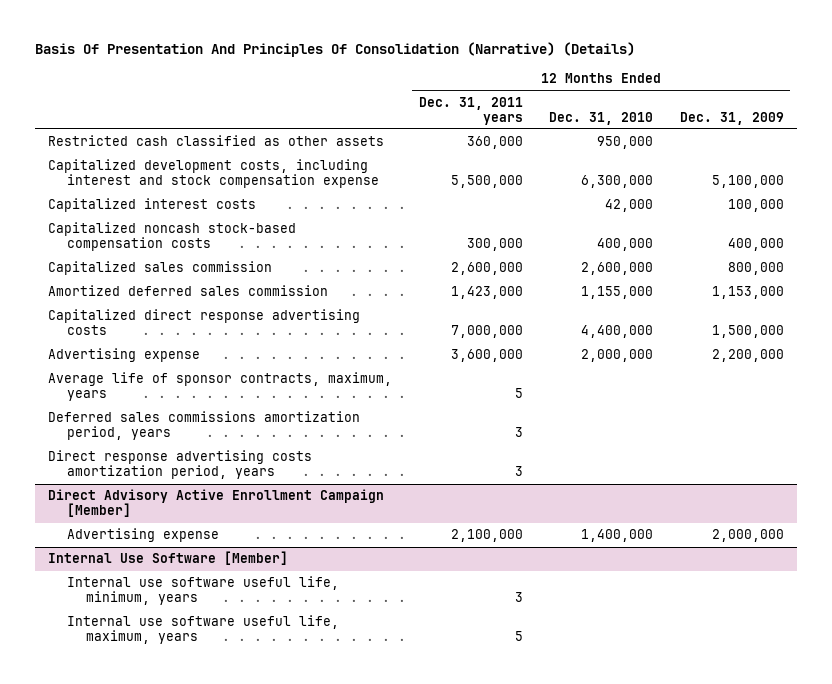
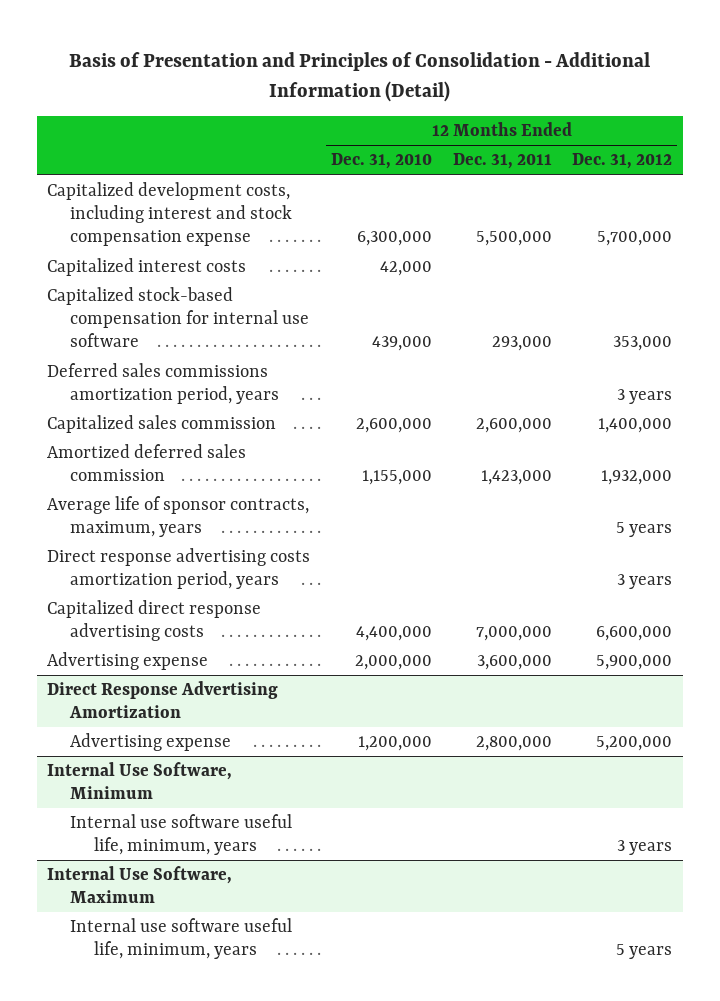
- Basis Of Presentation And Principles Of Consolidation (Narrative) (Details)
+ Basis of Presentation and Principles of Consolidation - Additional Information (Detail)
- | 12 Months Ended Dec. 31, 2011 years | 12 Months Ended Dec. 31, 2010 | 12 Months Ended Dec. 31, 2009
+ | 12 Months Ended Dec. 31, 2010 | 12 Months Ended Dec. 31, 2011 | 12 Months Ended Dec. 31, 2012
- Restricted cash classified as other assets | 360,000 | 950,000 |
- Capitalized noncash stock-based compensation costs | 300,000 | 400,000 | 400,000
+ Capitalized stock-based compensation for internal use software | 439,000 | 293,000 | 353,000
moved up: Deferred sales commissions amortization period, years | | | 3 years
- Direct Advisory Active Enrollment Campaign [Member]
- Advertising expense | 2,100,000 | 1,400,000 | 2,000,000
- Internal Use Software [Member]
moved down: Capitalized direct response advertising costs | 4,400,000 | 7,000,000 | 6,600,000
moved down: Advertising expense | 2,000,000 | 3,600,000 | 5,900,000
+ Direct Response Advertising Amortization
+ Advertising expense | 1,200,000 | 2,800,000 | 5,200,000
+ Internal Use Software, Minimum
- Internal use software useful life, maximum, years | 5 | |
+ Internal Use Software, Maximum
+ Internal use software useful life, minimum, years | | | 5 years

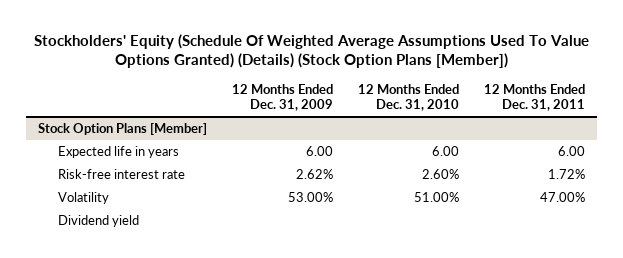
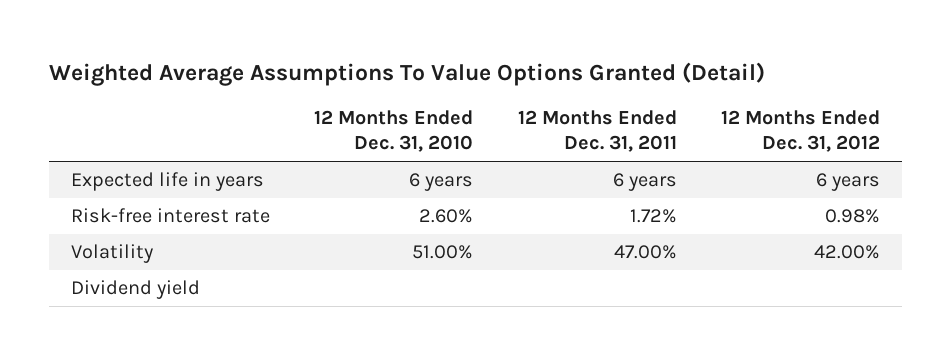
- Stockholders' Equity (Schedule Of Weighted Average Assumptions Used To Value Options Granted) (Details) (Stock Option Plans [Member])
+ Weighted Average Assumptions To Value Options Granted (Detail)
- | 12 Months Ended Dec. 31, 2009 | 12 Months Ended Dec. 31, 2010 | 12 Months Ended Dec. 31, 2011
+ | 12 Months Ended Dec. 31, 2010 | 12 Months Ended Dec. 31, 2011 | 12 Months Ended Dec. 31, 2012
- Stock Option Plans [Member]
- Expected life in years | 6.00 | 6.00 | 6.00
+ Expected life in years | 6 years | 6 years | 6 years

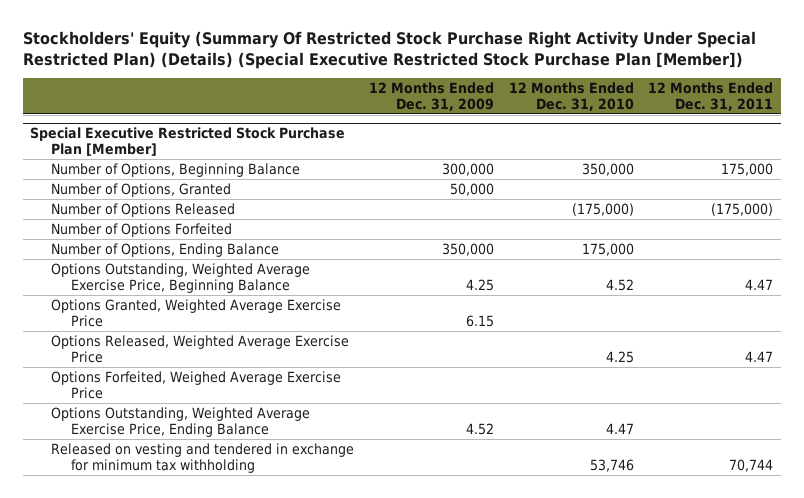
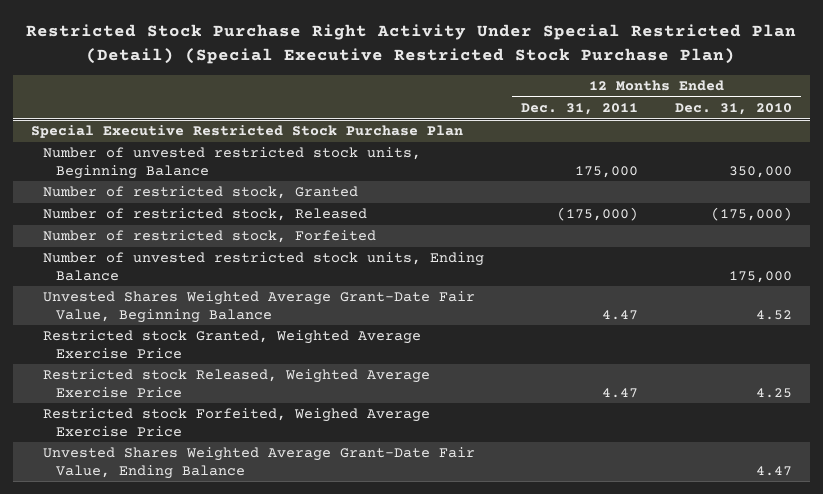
- Stockholders' Equity (Summary Of Restricted Stock Purchase Right Activity Under Special Restricted Plan) (Details) (Special Executive Restricted Stock Purchase Plan [Member])
+ Restricted Stock Purchase Right Activity Under Special Restricted Plan (Detail) (Special Executive Restricted Stock Purchase Plan)
- | 12 Months Ended Dec. 31, 2009 | 12 Months Ended Dec. 31, 2010 | 12 Months Ended Dec. 31, 2011
+ | 12 Months Ended Dec. 31, 2011 | 12 Months Ended Dec. 31, 2010
- Special Executive Restricted Stock Purchase Plan [Member]
- Number of Options, Beginning Balance | 300,000 | 350,000 | 175,000
- Number of Options, Granted | 50,000 | |
- Number of Options Released | | (175,000) | (175,000)
- Number of Options Forfeited
- Number of Options, Ending Balance | 350,000 | 175,000 |
- Options Outstanding, Weighted Average Exercise Price, Beginning Balance | 4.25 | 4.52 | 4.47
- Options Granted, Weighted Average Exercise Price | 6.15 | |
- Options Released, Weighted Average Exercise Price | | 4.25 | 4.47
- Options Forfeited, Weighed Average Exercise Price
- Options Outstanding, Weighted Average Exercise Price, Ending Balance | 4.52 | 4.47 |
- Released on vesting and tendered in exchange for minimum tax withholding | | 53,746 | 70,744
+ Special Executive Restricted Stock Purchase Plan
+ Number of unvested restricted stock units, Beginning Balance | 175,000 | 350,000
+ Number of restricted stock, Granted
+ Number of restricted stock, Released | (175,000) | (175,000)
+ Number of restricted stock, Forfeited
+ Number of unvested restricted stock units, Ending Balance | | 175,000
+ Unvested Shares Weighted Average Grant-Date Fair Value, Beginning Balance | 4.47 | 4.52
+ Restricted stock Granted, Weighted Average Exercise Price
+ Restricted stock Released, Weighted Average Exercise Price | 4.47 | 4.25
+ Restricted stock Forfeited, Weighed Average Exercise Price
+ Unvested Shares Weighted Average Grant-Date Fair Value, Ending Balance | | 4.47

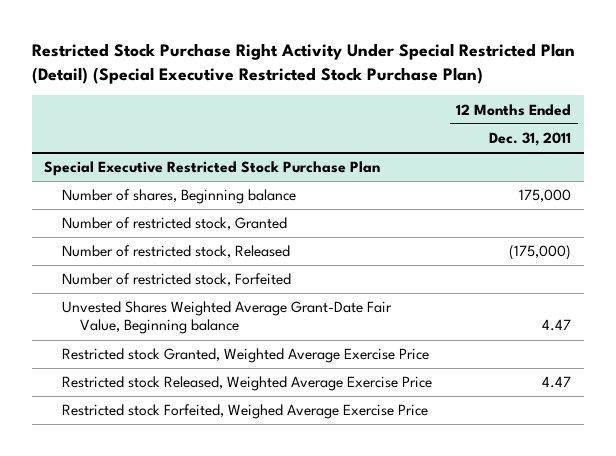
- | 12 Months Ended Dec. 31, 2011 | 12 Months Ended Dec. 31, 2010
+ | 12 Months Ended Dec. 31, 2011
@ Special Executive Restricted Stock Purchase Plan
- Number of unvested restricted stock units, Beginning Balance | 175,000 | 350,000
+ Number of shares, Beginning balance | 175,000
- Number of unvested restricted stock units, Ending Balance | | 175,000
- Unvested Shares Weighted Average Grant-Date Fair Value, Beginning Balance | 4.47 | 4.52
+ Unvested Shares Weighted Average Grant-Date Fair Value, Beginning balance | 4.47
- Unvested Shares Weighted Average Grant-Date Fair Value, Ending Balance | | 4.47

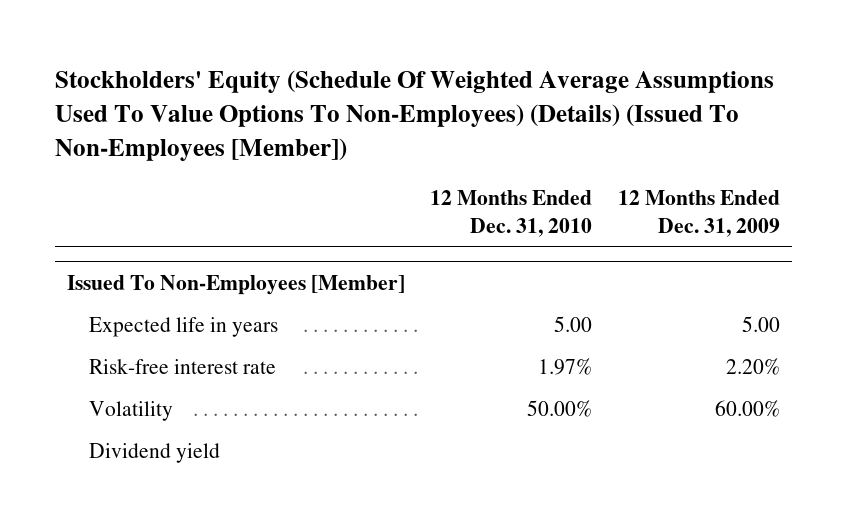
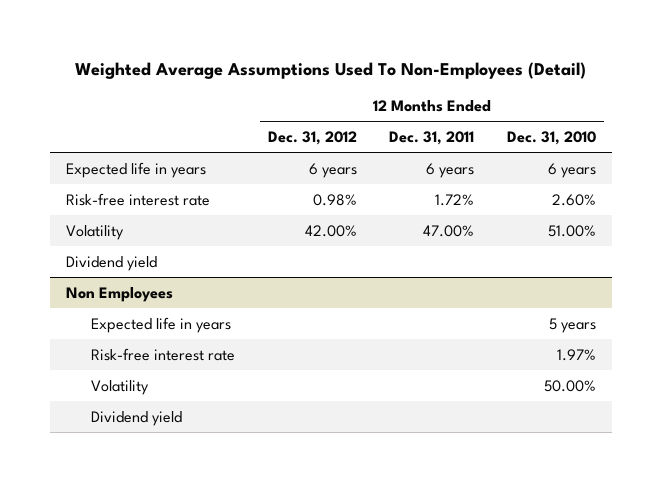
- Stockholders' Equity (Schedule Of Weighted Average Assumptions Used To Value Options To Non-Employees) (Details) (Issued To Non-Employees [Member])
+ Weighted Average Assumptions Used To Non-Employees (Detail)
- | 12 Months Ended Dec. 31, 2010 | 12 Months Ended Dec. 31, 2009
+ | 12 Months Ended Dec. 31, 2012 | 12 Months Ended Dec. 31, 2011 | 12 Months Ended Dec. 31, 2010
- Issued To Non-Employees [Member]
- Expected life in years | 5.00 | 5.00
+ Expected life in years | 6 years | 6 years | 6 years
+ Risk-free interest rate | 0.98% | 1.72% | 2.60%
+ Volatility | 42.00% | 47.00% | 51.00%
+ Dividend yield
+ Non Employees
+ Expected life in years | | | 5 years

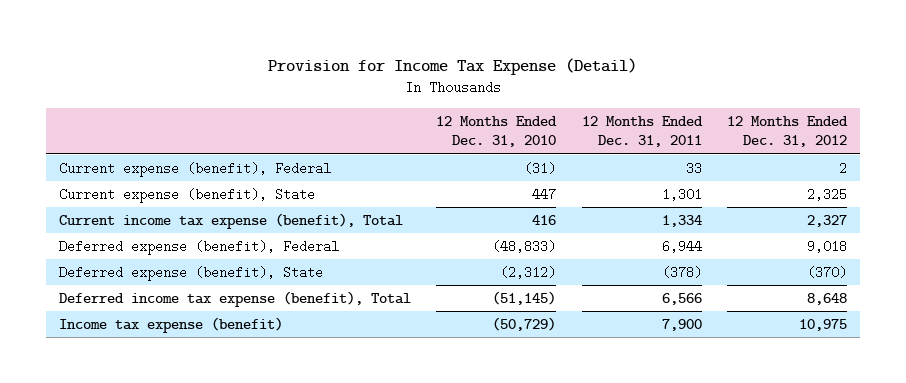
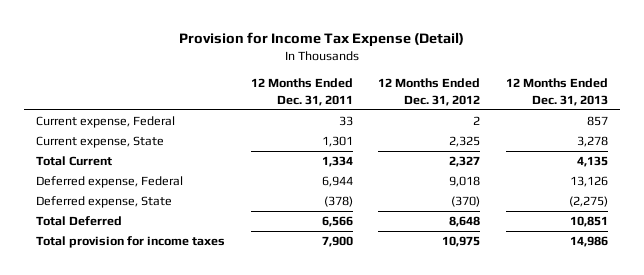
- | 12 Months Ended Dec. 31, 2010 | 12 Months Ended Dec. 31, 2011 | 12 Months Ended Dec. 31, 2012
+ | 12 Months Ended Dec. 31, 2011 | 12 Months Ended Dec. 31, 2012 | 12 Months Ended Dec. 31, 2013
- Current expense (benefit), Federal | (31) | 33 | 2
- Current expense (benefit), State | 447 | 1,301 | 2,325
- Current income tax expense (benefit), Total | 416 | 1,334 | 2,327
- Deferred expense (benefit), Federal | (48,833) | 6,944 | 9,018
- Deferred expense (benefit), State | (2,312) | (378) | (370)
- Deferred income tax expense (benefit), Total | (51,145) | 6,566 | 8,648
- Income tax expense (benefit) | (50,729) | 7,900 | 10,975
+ Current expense, Federal | 33 | 2 | 857
+ Current expense, State | 1,301 | 2,325 | 3,278
+ Total Current | 1,334 | 2,327 | 4,135
+ Deferred expense, Federal | 6,944 | 9,018 | 13,126
+ Deferred expense, State | (378) | (370) | (2,275)
+ Total Deferred | 6,566 | 8,648 | 10,851
+ Total provision for income taxes | 7,900 | 10,975 | 14,986

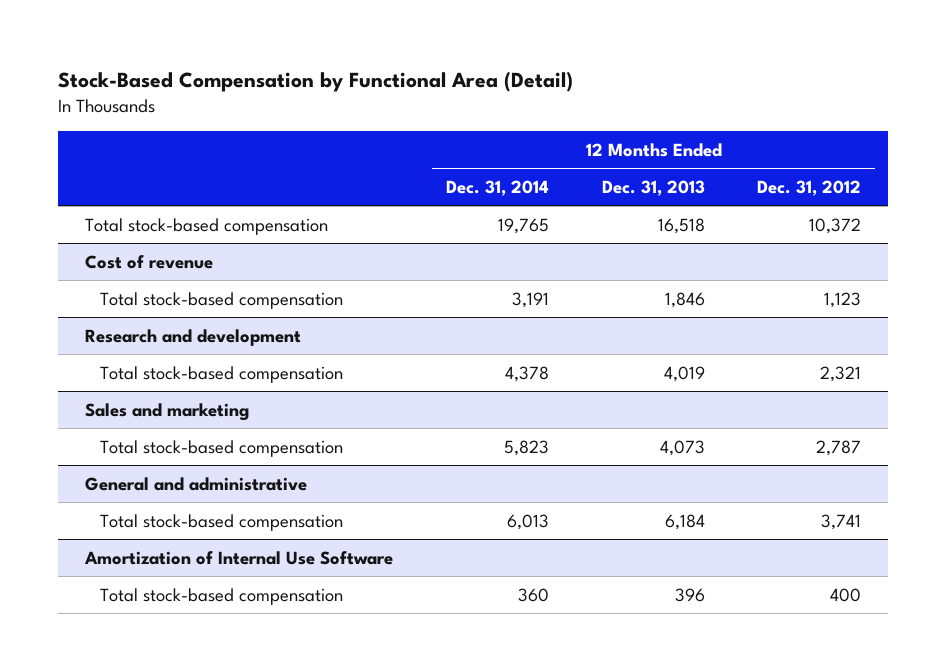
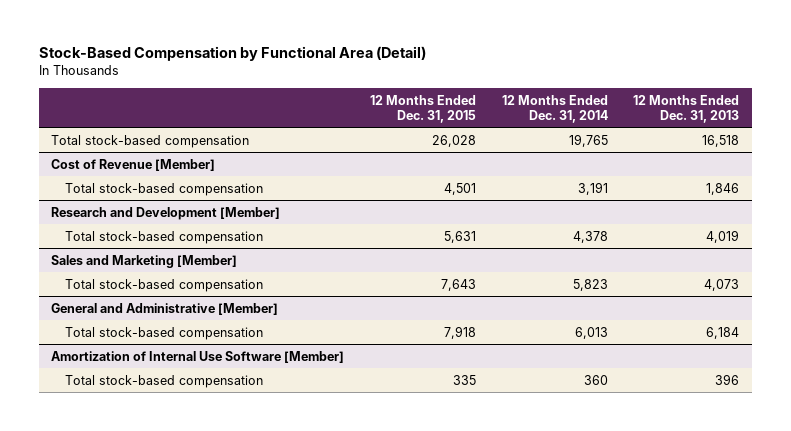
- | 12 Months Ended Dec. 31, 2014 | 12 Months Ended Dec. 31, 2013 | 12 Months Ended Dec. 31, 2012
+ | 12 Months Ended Dec. 31, 2015 | 12 Months Ended Dec. 31, 2014 | 12 Months Ended Dec. 31, 2013
- Cost of revenue
+ Cost of Revenue [Member]
- Research and development
+ Research and Development [Member]
- Sales and marketing
+ Sales and Marketing [Member]
- General and administrative
+ General and Administrative [Member]
- Amortization of Internal Use Software
+ Amortization of Internal Use Software [Member]

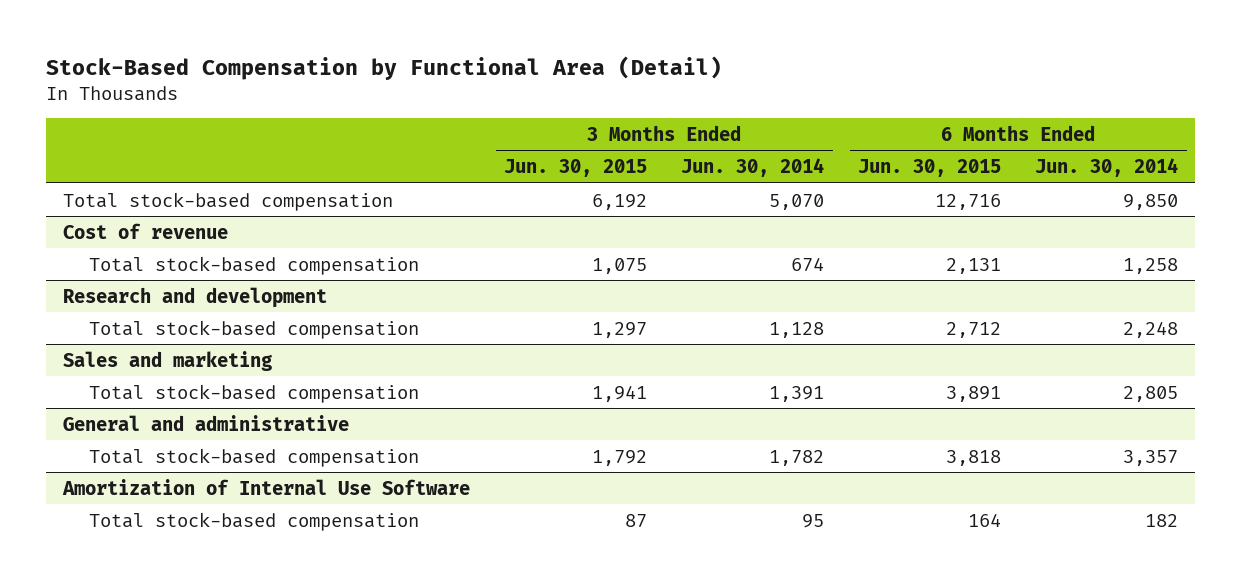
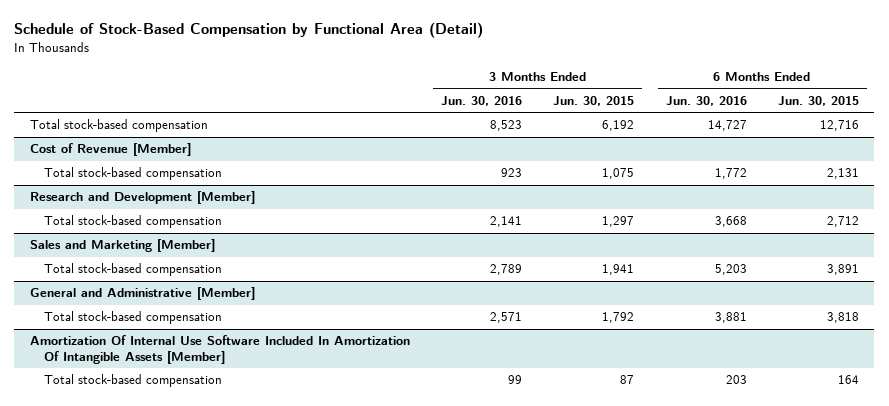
- Stock-Based Compensation by Functional Area (Detail)
+ Schedule of Stock-Based Compensation by Functional Area (Detail)
- | 3 Months Ended Jun. 30, 2015 | 3 Months Ended Jun. 30, 2014 | 6 Months Ended Jun. 30, 2015 | 6 Months Ended Jun. 30, 2014
+ | 3 Months Ended Jun. 30, 2016 | 3 Months Ended Jun. 30, 2015 | 6 Months Ended Jun. 30, 2016 | 6 Months Ended Jun. 30, 2015
- Cost of revenue
+ Cost of Revenue [Member]
- Research and development
+ Research and Development [Member]
- Sales and marketing
+ Sales and Marketing [Member]
- General and administrative
+ General and Administrative [Member]
- Amortization of Internal Use Software
+ Amortization Of Internal Use Software Included In Amortization Of Intangible Assets [Member]

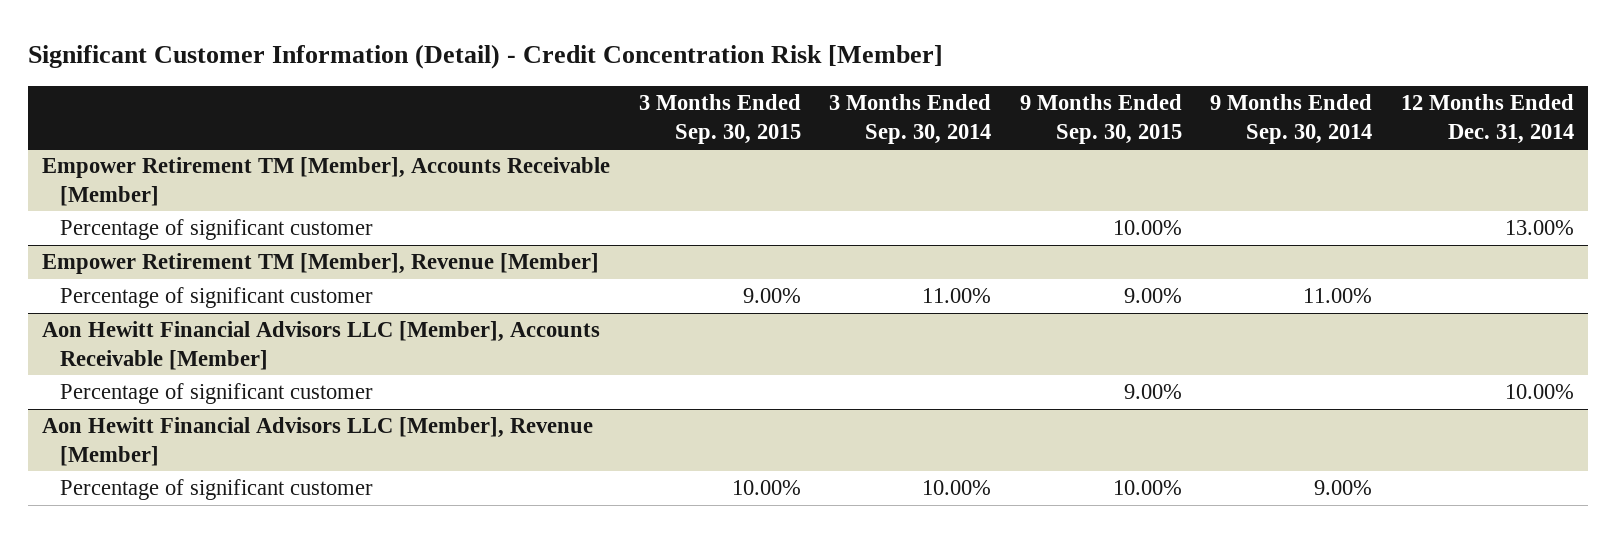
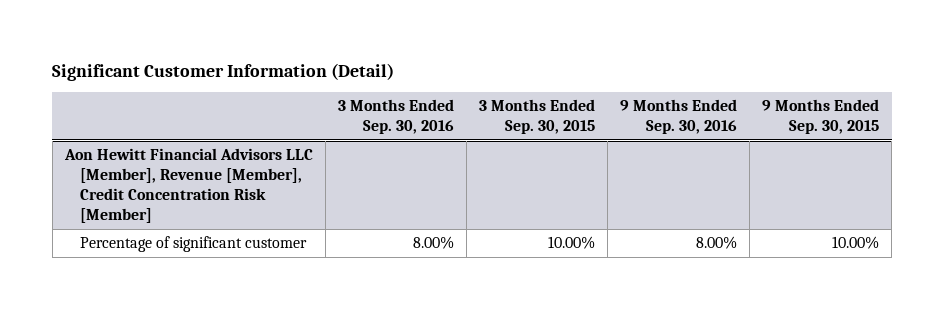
- Significant Customer Information (Detail) - Credit Concentration Risk [Member]
+ Significant Customer Information (Detail)
- | 3 Months Ended Sep. 30, 2015 | 3 Months Ended Sep. 30, 2014 | 9 Months Ended Sep. 30, 2015 | 9 Months Ended Sep. 30, 2014 | 12 Months Ended Dec. 31, 2014
+ | 3 Months Ended Sep. 30, 2016 | 3 Months Ended Sep. 30, 2015 | 9 Months Ended Sep. 30, 2016 | 9 Months Ended Sep. 30, 2015
- Empower Retirement TM [Member], Accounts Receivable [Member]
- Percentage of significant customer | | | 10.00% | | 13.00%
- Empower Retirement TM [Member], Revenue [Member]
- Percentage of significant customer | 9.00% | 11.00% | 9.00% | 11.00% |
- Aon Hewitt Financial Advisors LLC [Member], Accounts Receivable [Member]
- Percentage of significant customer | | | 9.00% | | 10.00%
- Aon Hewitt Financial Advisors LLC [Member], Revenue [Member]
+ Aon Hewitt Financial Advisors LLC [Member], Revenue [Member], Credit Concentration Risk [Member]

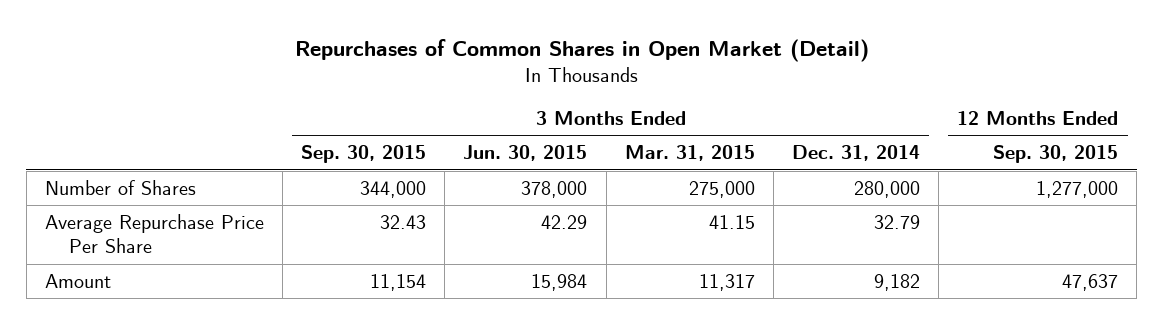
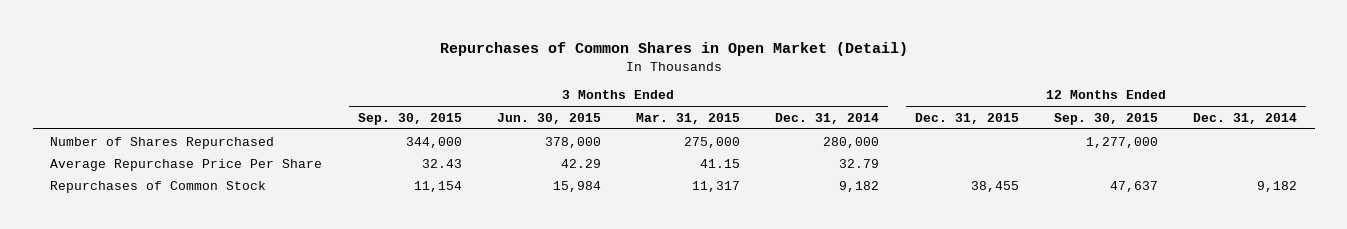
- | 3 Months Ended Sep. 30, 2015 | 3 Months Ended Jun. 30, 2015 | 3 Months Ended Mar. 31, 2015 | 3 Months Ended Dec. 31, 2014 | 12 Months Ended Sep. 30, 2015
+ | 3 Months Ended Sep. 30, 2015 | 3 Months Ended Jun. 30, 2015 | 3 Months Ended Mar. 31, 2015 | 3 Months Ended Dec. 31, 2014 | 12 Months Ended Dec. 31, 2015 | 12 Months Ended Sep. 30, 2015 | 12 Months Ended Dec. 31, 2014
- Number of Shares | 344,000 | 378,000 | 275,000 | 280,000 | 1,277,000
+ Number of Shares Repurchased | 344,000 | 378,000 | 275,000 | 280,000 | | 1,277,000 |
- Amount | 11,154 | 15,984 | 11,317 | 9,182 | 47,637
+ Repurchases of Common Stock | 11,154 | 15,984 | 11,317 | 9,182 | 38,455 | 47,637 | 9,182

